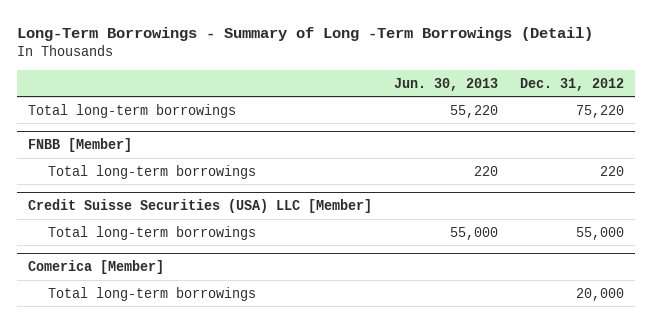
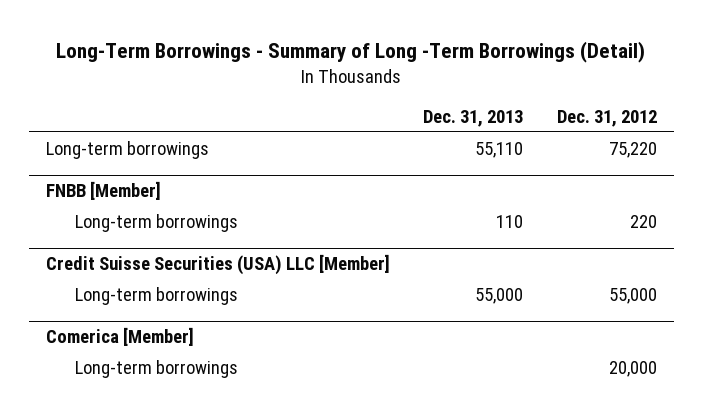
- | Jun. 30, 2013 | Dec. 31, 2012
+ | Dec. 31, 2013 | Dec. 31, 2012
- Total long-term borrowings | 55,220 | 75,220
+ Long-term borrowings | 55,110 | 75,220
@ FNBB [Member]
- Total long-term borrowings | 220 | 220
+ Long-term borrowings | 110 | 220
@ Credit Suisse Securities (USA) LLC [Member]
- Total long-term borrowings | 55,000 | 55,000
+ Long-term borrowings | 55,000 | 55,000
@ Comerica [Member]
- Total long-term borrowings | | 20,000
+ Long-term borrowings | | 20,000

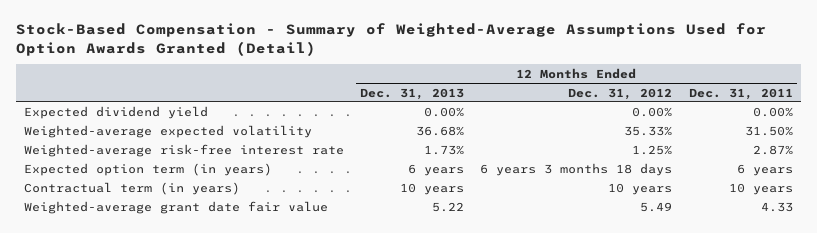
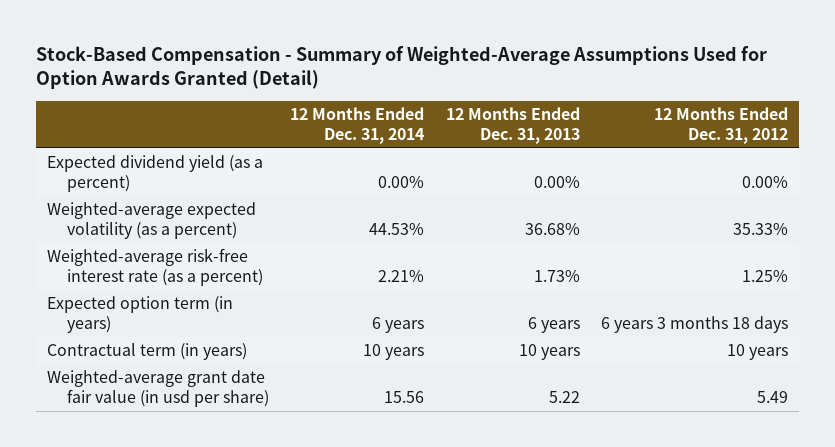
- | 12 Months Ended Dec. 31, 2013 | 12 Months Ended Dec. 31, 2012 | 12 Months Ended Dec. 31, 2011
+ | 12 Months Ended Dec. 31, 2014 | 12 Months Ended Dec. 31, 2013 | 12 Months Ended Dec. 31, 2012
- Expected dividend yield | 0.00% | 0.00% | 0.00%
- Weighted-average expected volatility | 36.68% | 35.33% | 31.50%
- Weighted-average risk-free interest rate | 1.73% | 1.25% | 2.87%
+ Expected dividend yield (as a percent) | 0.00% | 0.00% | 0.00%
+ Weighted-average expected volatility (as a percent) | 44.53% | 36.68% | 35.33%
+ Weighted-average risk-free interest rate (as a percent) | 2.21% | 1.73% | 1.25%
- Weighted-average grant date fair value | 5.22 | 5.49 | 4.33
+ Weighted-average grant date fair value (in usd per share) | 15.56 | 5.22 | 5.49

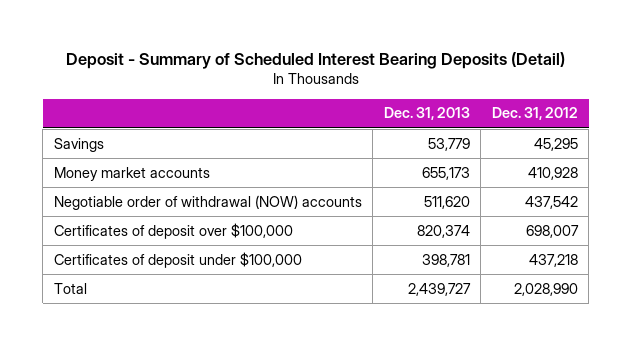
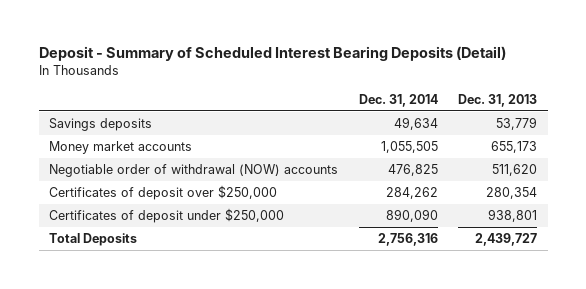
- | Dec. 31, 2013 | Dec. 31, 2012
+ | Dec. 31, 2014 | Dec. 31, 2013
- Savings | 53,779 | 45,295
+ Savings deposits | 49,634 | 53,779
- Certificates of deposit over $100,000 | 820,374 | 698,007
- Certificates of deposit under $100,000 | 398,781 | 437,218
- Total | 2,439,727 | 2,028,990
+ Certificates of deposit over $250,000 | 284,262 | 280,354
+ Certificates of deposit under $250,000 | 890,090 | 938,801
+ Total Deposits | 2,756,316 | 2,439,727

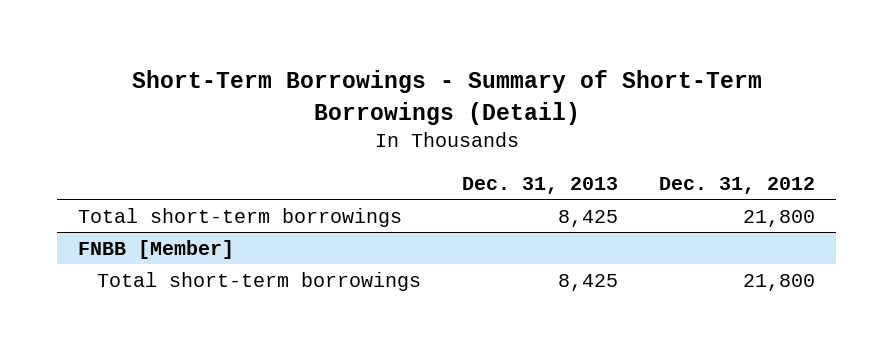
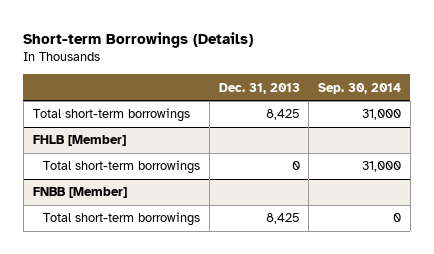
- Short-Term Borrowings - Summary of Short-Term Borrowings (Detail)
+ Short-term Borrowings (Details)
- | Dec. 31, 2013 | Dec. 31, 2012
+ | Dec. 31, 2013 | Sep. 30, 2014
+ FHLB [Member]
+ Total short-term borrowings | 0 | 31,000

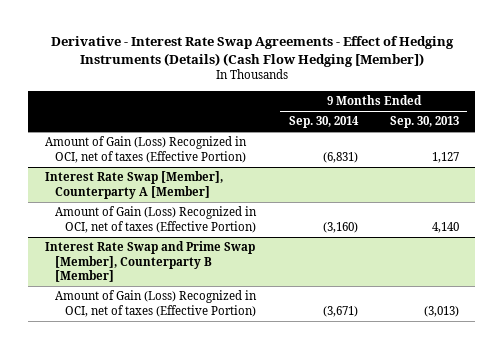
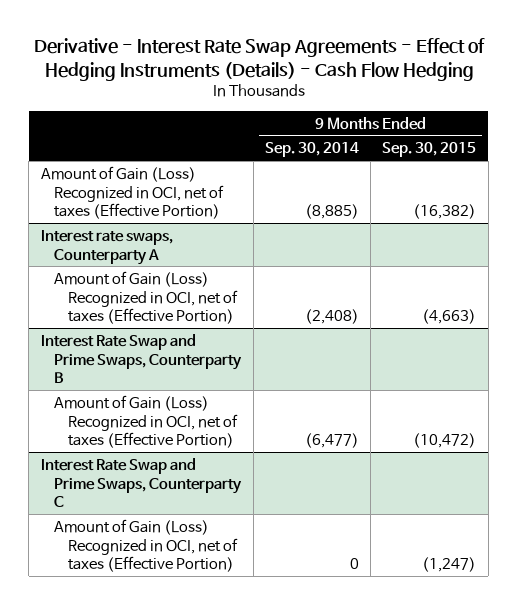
- Derivative - Interest Rate Swap Agreements - Effect of Hedging Instruments (Details) (Cash Flow Hedging [Member])
+ Derivative - Interest Rate Swap Agreements - Effect of Hedging Instruments (Details) - Cash Flow Hedging
- | 9 Months Ended Sep. 30, 2014 | 9 Months Ended Sep. 30, 2013
+ | 9 Months Ended Sep. 30, 2014 | 9 Months Ended Sep. 30, 2015
- Amount of Gain (Loss) Recognized in OCI, net of taxes (Effective Portion) | (6,831) | 1,127
- Interest Rate Swap [Member], Counterparty A [Member]
- Amount of Gain (Loss) Recognized in OCI, net of taxes (Effective Portion) | (3,160) | 4,140
- Interest Rate Swap and Prime Swap [Member], Counterparty B [Member]
- Amount of Gain (Loss) Recognized in OCI, net of taxes (Effective Portion) | (3,671) | (3,013)
+ Amount of Gain (Loss) Recognized in OCI, net of taxes (Effective Portion) | (8,885) | (16,382)
+ Interest rate swaps, Counterparty A
+ Amount of Gain (Loss) Recognized in OCI, net of taxes (Effective Portion) | (2,408) | (4,663)
+ Interest Rate Swap and Prime Swaps, Counterparty B
+ Amount of Gain (Loss) Recognized in OCI, net of taxes (Effective Portion) | (6,477) | (10,472)
+ Interest Rate Swap and Prime Swaps, Counterparty C
+ Amount of Gain (Loss) Recognized in OCI, net of taxes (Effective Portion) | 0 | (1,247)

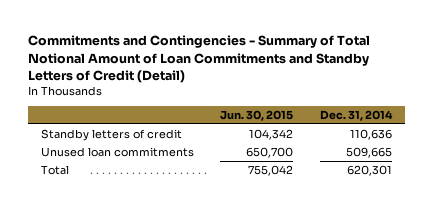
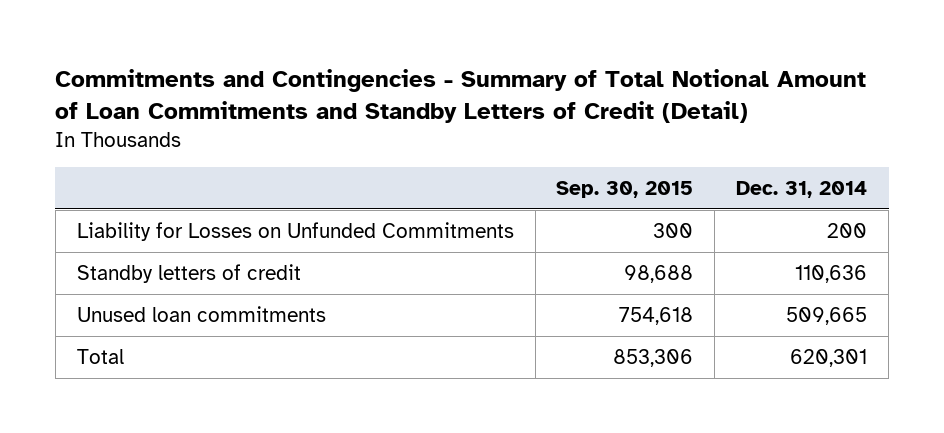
- | Jun. 30, 2015 | Dec. 31, 2014
+ | Sep. 30, 2015 | Dec. 31, 2014
+ Liability for Losses on Unfunded Commitments | 300 | 200

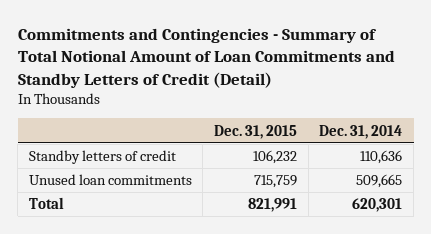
- | Sep. 30, 2015 | Dec. 31, 2014
+ | Dec. 31, 2015 | Dec. 31, 2014
- Liability for Losses on Unfunded Commitments | 300 | 200

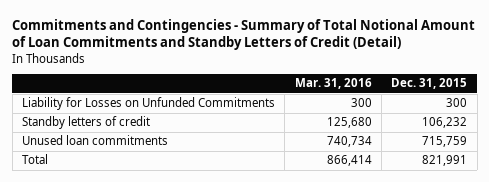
- | Dec. 31, 2015 | Dec. 31, 2014
+ | Mar. 31, 2016 | Dec. 31, 2015
+ Liability for Losses on Unfunded Commitments | 300 | 300

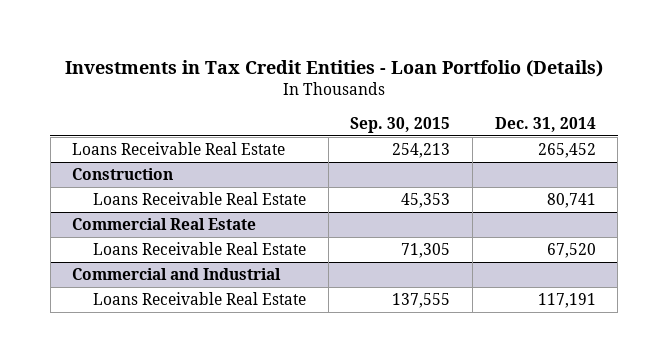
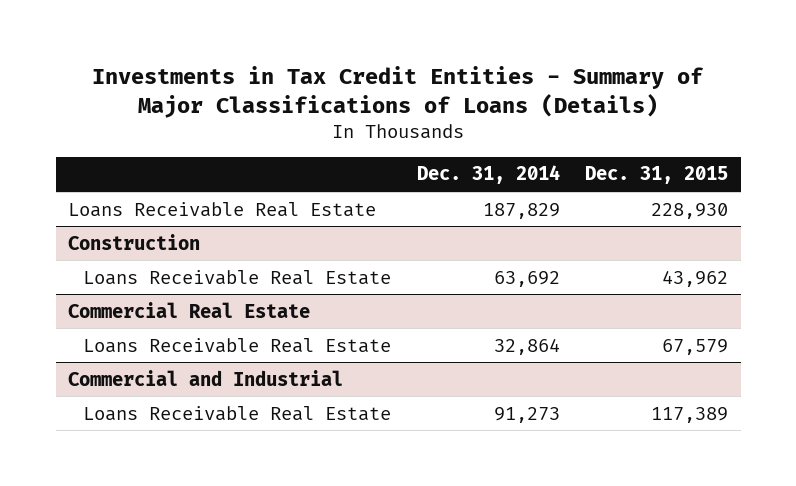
- Investments in Tax Credit Entities - Loan Portfolio (Details)
+ Investments in Tax Credit Entities - Summary of Major Classifications of Loans (Details)
- | Sep. 30, 2015 | Dec. 31, 2014
+ | Dec. 31, 2014 | Dec. 31, 2015
- Loans Receivable Real Estate | 254,213 | 265,452
+ Loans Receivable Real Estate | 187,829 | 228,930
@ Construction
- Loans Receivable Real Estate | 45,353 | 80,741
+ Loans Receivable Real Estate | 63,692 | 43,962
@ Commercial Real Estate
- Loans Receivable Real Estate | 71,305 | 67,520
+ Loans Receivable Real Estate | 32,864 | 67,579
@ Commercial and Industrial
- Loans Receivable Real Estate | 137,555 | 117,191
+ Loans Receivable Real Estate | 91,273 | 117,389

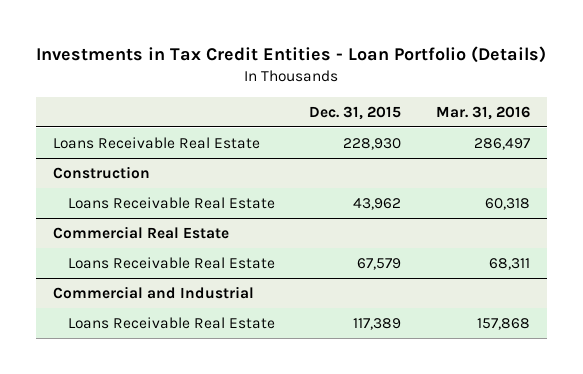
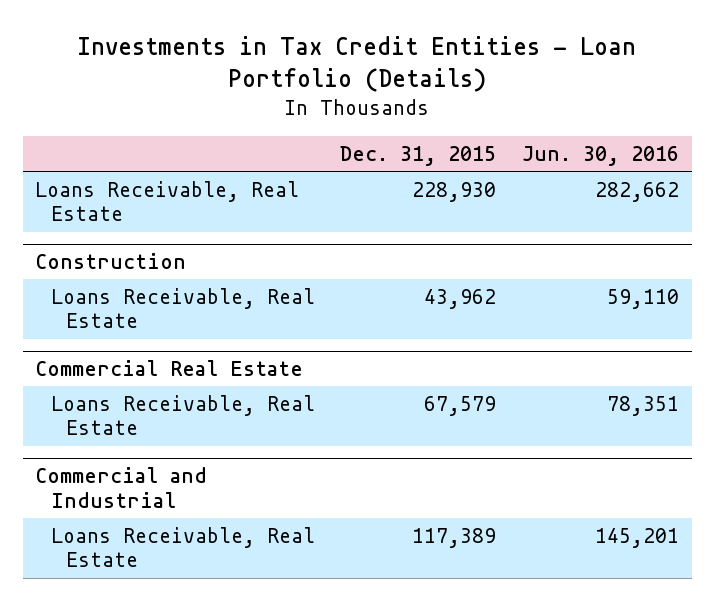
- | Dec. 31, 2015 | Mar. 31, 2016
+ | Dec. 31, 2015 | Jun. 30, 2016
- Loans Receivable Real Estate | 228,930 | 286,497
+ Loans Receivable, Real Estate | 228,930 | 282,662
@ Construction
- Loans Receivable Real Estate | 43,962 | 60,318
+ Loans Receivable, Real Estate | 43,962 | 59,110
@ Commercial Real Estate
- Loans Receivable Real Estate | 67,579 | 68,311
+ Loans Receivable, Real Estate | 67,579 | 78,351
@ Commercial and Industrial
- Loans Receivable Real Estate | 117,389 | 157,868
+ Loans Receivable, Real Estate | 117,389 | 145,201

